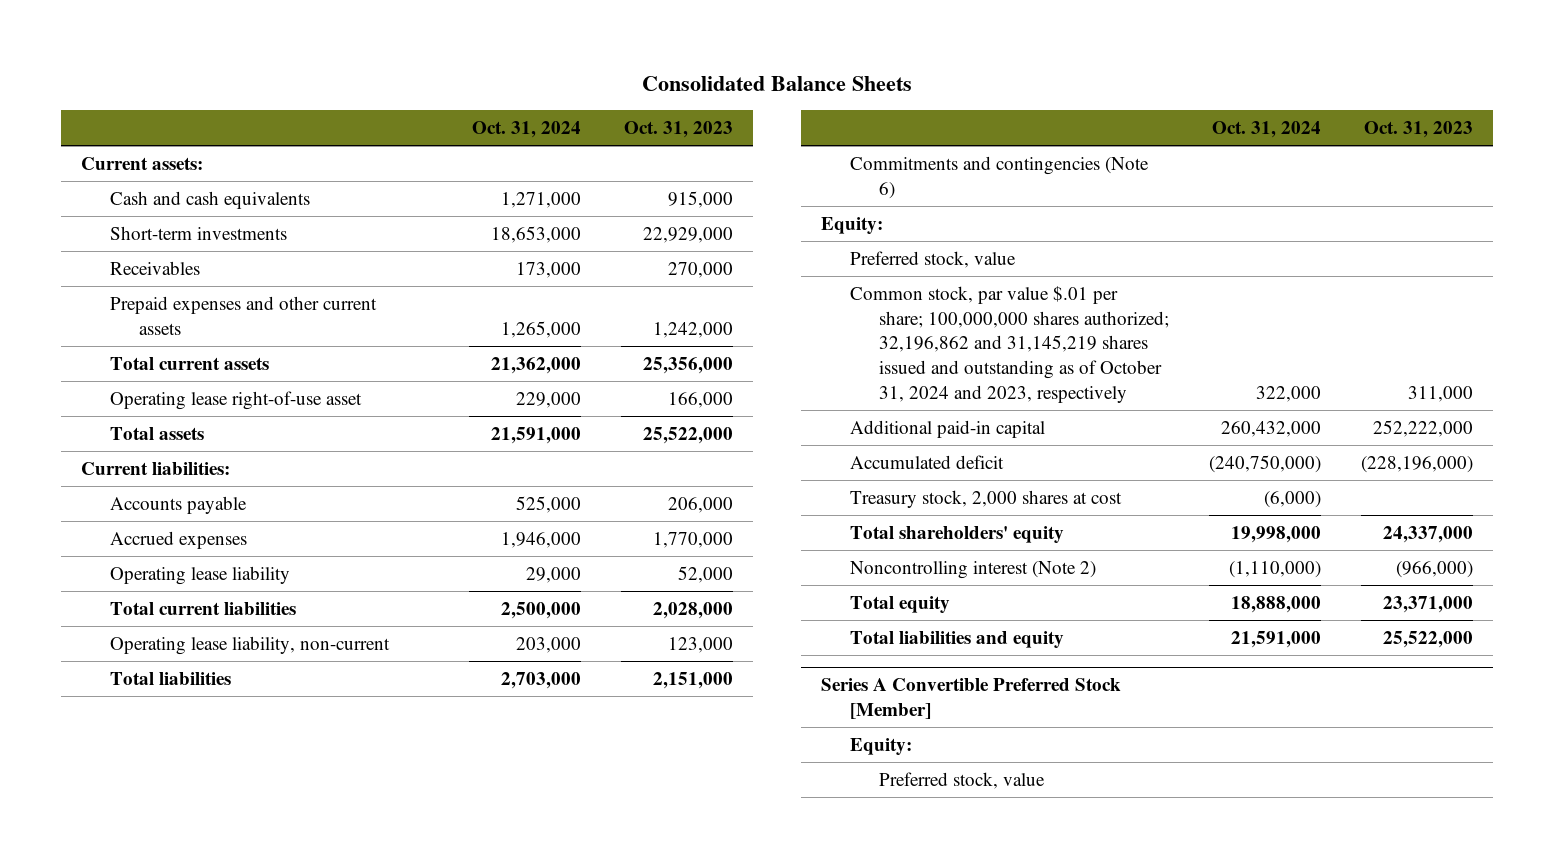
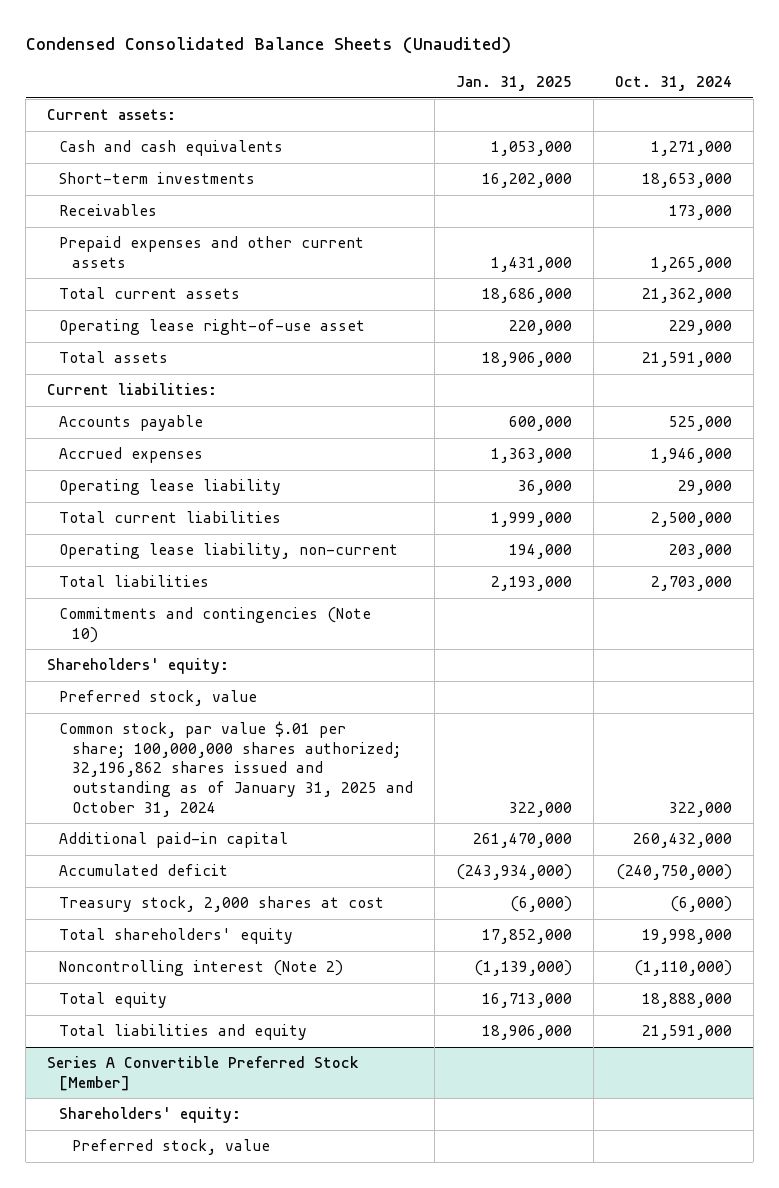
- Consolidated Balance Sheets
+ Condensed Consolidated Balance Sheets (Unaudited)
- | Oct. 31, 2024 | Oct. 31, 2023
+ | Jan. 31, 2025 | Oct. 31, 2024
- Commitments and contingencies (Note 6)
- Equity:
+ Commitments and contingencies (Note 10)
+ Shareholders' equity:
- Common stock, par value $.01 per share; 100,000,000 shares authorized; 32,196,862 and 31,145,219 shares issued and outstanding as of October 31, 2024 and 2023, respectively | 322,000 | 311,000
+ Common stock, par value $.01 per share; 100,000,000 shares authorized; 32,196,862 shares issued and outstanding as of January 31, 2025 and October 31, 2024 | 322,000 | 322,000
@ Series A Convertible Preferred Stock [Member]
- Equity:
+ Shareholders' equity:

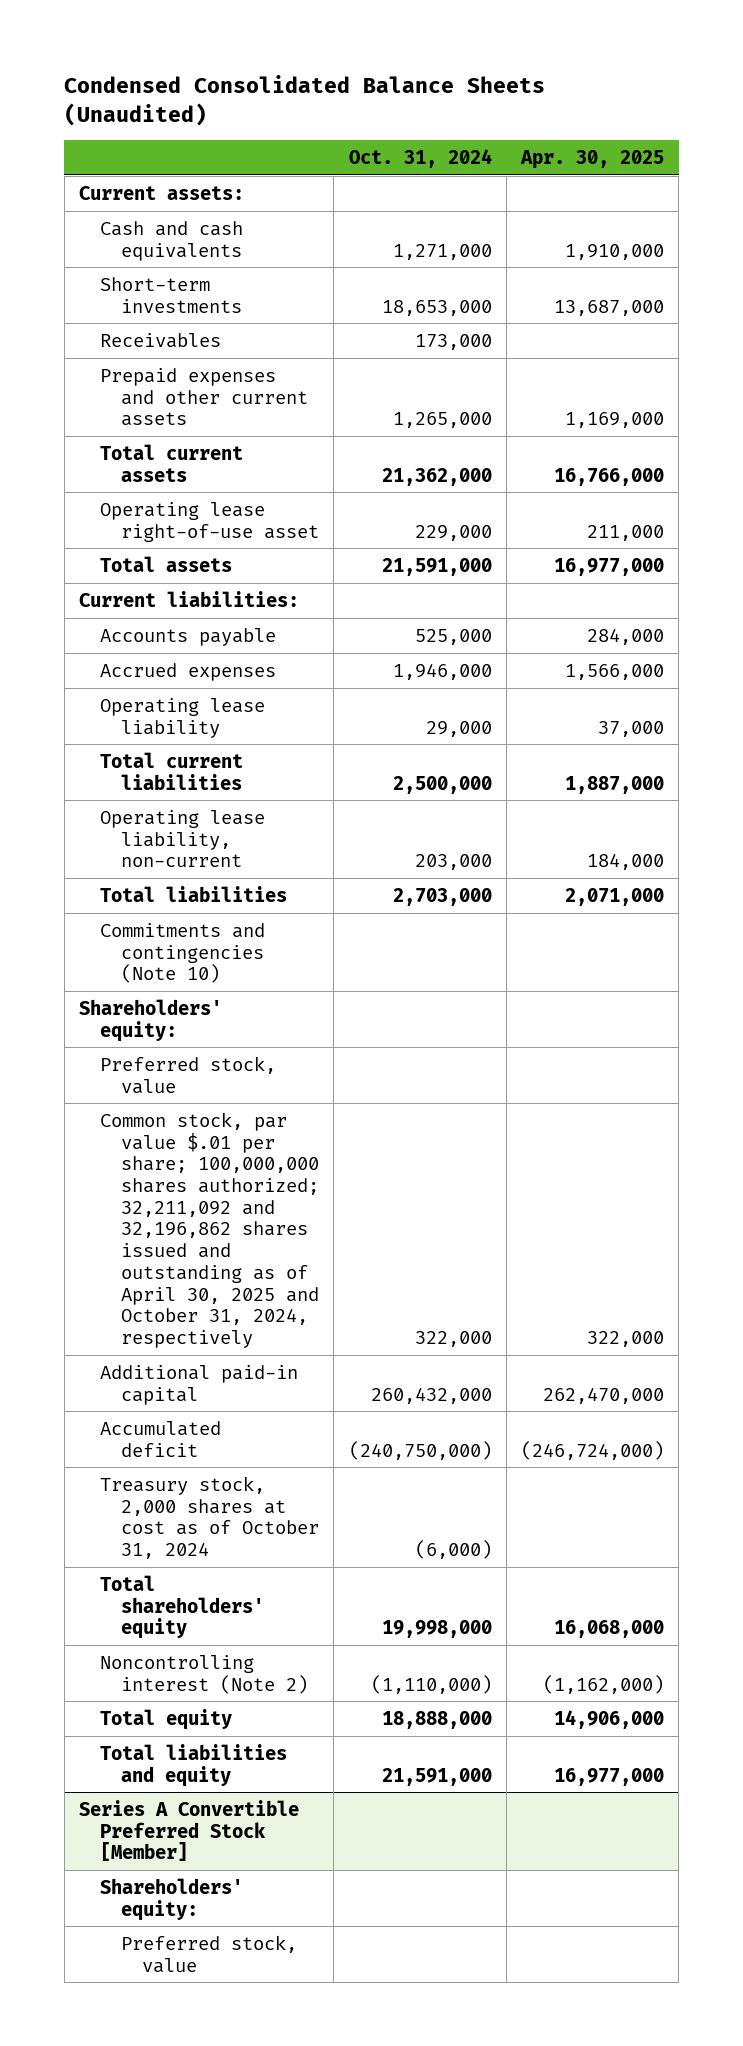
- | Jan. 31, 2025 | Oct. 31, 2024
+ | Oct. 31, 2024 | Apr. 30, 2025
- Common stock, par value $.01 per share; 100,000,000 shares authorized; 32,196,862 shares issued and outstanding as of January 31, 2025 and October 31, 2024 | 322,000 | 322,000
+ Common stock, par value $.01 per share; 100,000,000 shares authorized; 32,211,092 and 32,196,862 shares issued and outstanding as of April 30, 2025 and October 31, 2024, respectively | 322,000 | 322,000
- Treasury stock, 2,000 shares at cost | (6,000) | (6,000)
+ Treasury stock, 2,000 shares at cost as of October 31, 2024 | (6,000) |

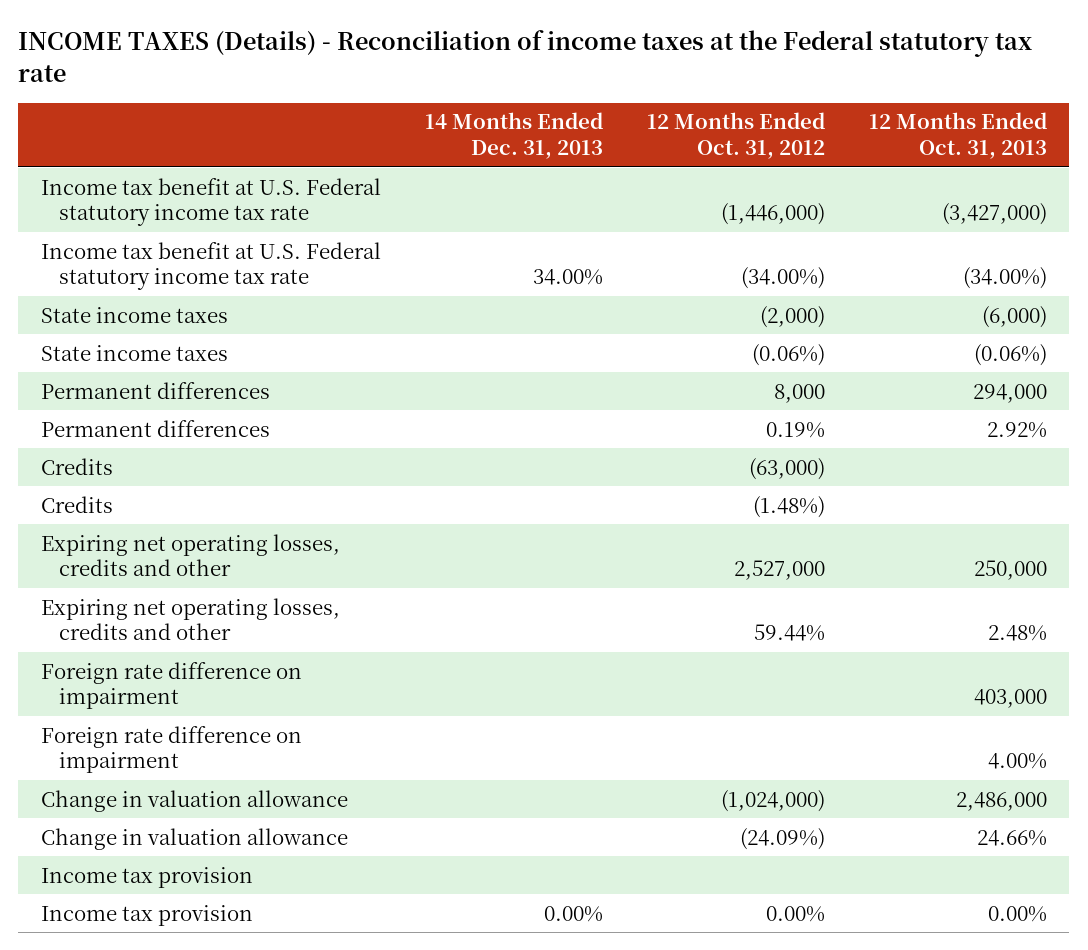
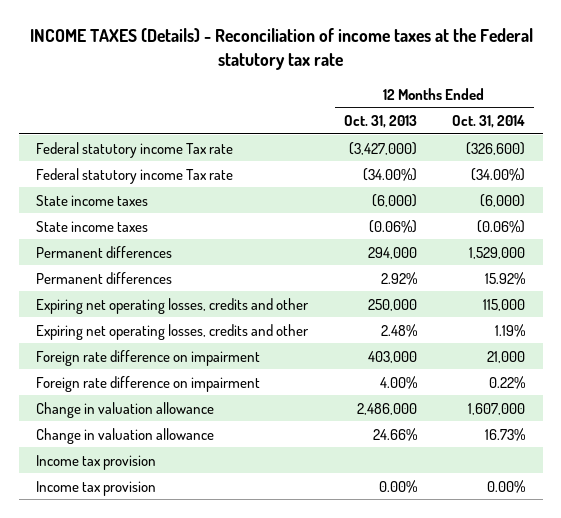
- | 14 Months Ended Dec. 31, 2013 | 12 Months Ended Oct. 31, 2012 | 12 Months Ended Oct. 31, 2013
+ | 12 Months Ended Oct. 31, 2013 | 12 Months Ended Oct. 31, 2014
- Income tax benefit at U.S. Federal statutory income tax rate | | (1,446,000) | (3,427,000)
- Income tax benefit at U.S. Federal statutory income tax rate | 34.00% | (34.00%) | (34.00%)
+ Federal statutory income Tax rate | (3,427,000) | (326,600)
+ Federal statutory income Tax rate | (34.00%) | (34.00%)
- Credits | | (63,000) |
- Credits | | (1.48%) |

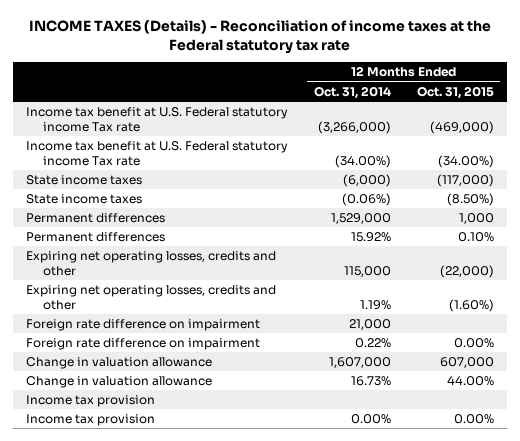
- | 12 Months Ended Oct. 31, 2013 | 12 Months Ended Oct. 31, 2014
+ | 12 Months Ended Oct. 31, 2014 | 12 Months Ended Oct. 31, 2015
- Federal statutory income Tax rate | (3,427,000) | (326,600)
- Federal statutory income Tax rate | (34.00%) | (34.00%)
+ Income tax benefit at U.S. Federal statutory income Tax rate | (3,266,000) | (469,000)
+ Income tax benefit at U.S. Federal statutory income Tax rate | (34.00%) | (34.00%)

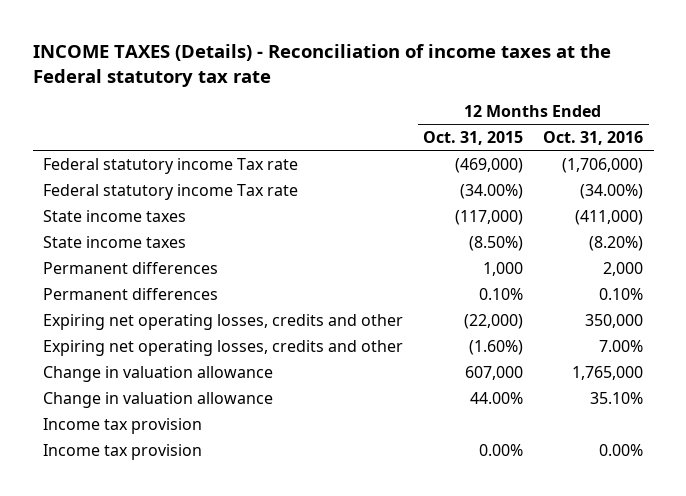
- | 12 Months Ended Oct. 31, 2014 | 12 Months Ended Oct. 31, 2015
+ | 12 Months Ended Oct. 31, 2015 | 12 Months Ended Oct. 31, 2016
- Income tax benefit at U.S. Federal statutory income Tax rate | (3,266,000) | (469,000)
- Income tax benefit at U.S. Federal statutory income Tax rate | (34.00%) | (34.00%)
+ Federal statutory income Tax rate | (469,000) | (1,706,000)
+ Federal statutory income Tax rate | (34.00%) | (34.00%)
- Foreign rate difference on impairment | 21,000 |
- Foreign rate difference on impairment | 0.22% | 0.00%

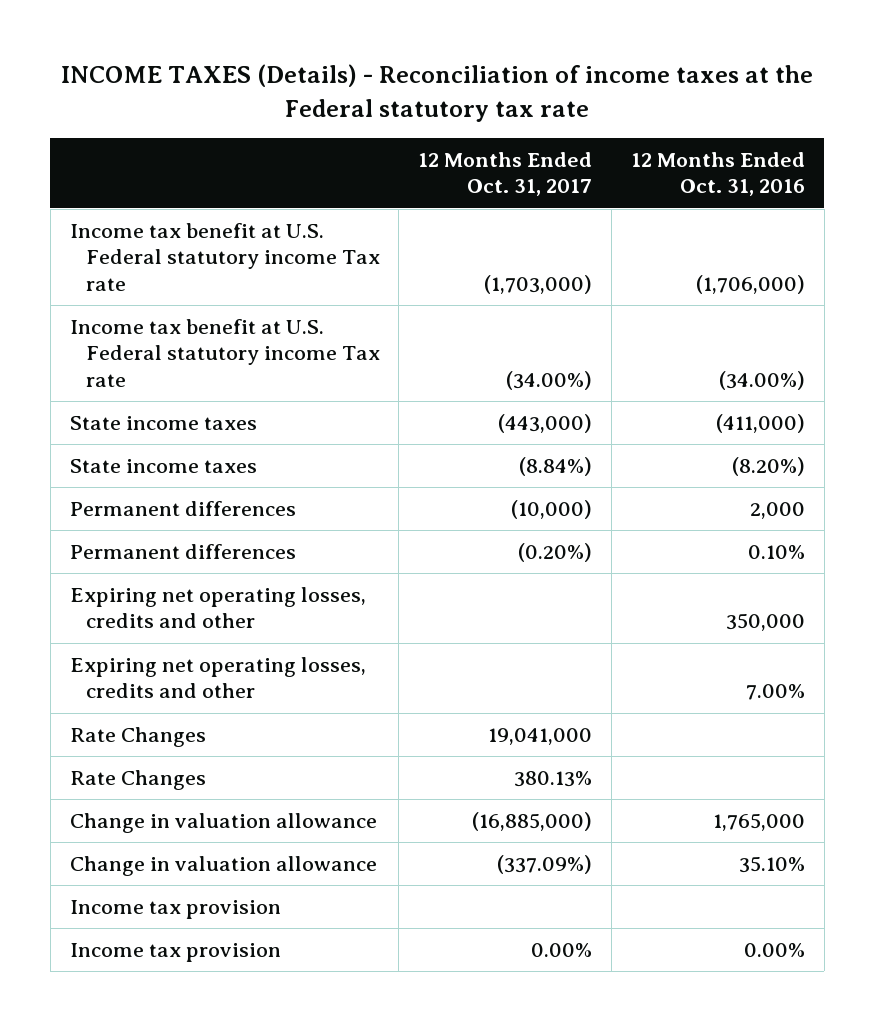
- | 12 Months Ended Oct. 31, 2015 | 12 Months Ended Oct. 31, 2016
+ | 12 Months Ended Oct. 31, 2017 | 12 Months Ended Oct. 31, 2016
- Federal statutory income Tax rate | (469,000) | (1,706,000)
- Federal statutory income Tax rate | (34.00%) | (34.00%)
+ Income tax benefit at U.S. Federal statutory income Tax rate | (1,703,000) | (1,706,000)
+ Income tax benefit at U.S. Federal statutory income Tax rate | (34.00%) | (34.00%)
+ Rate Changes | 19,041,000 |
+ Rate Changes | 380.13% |

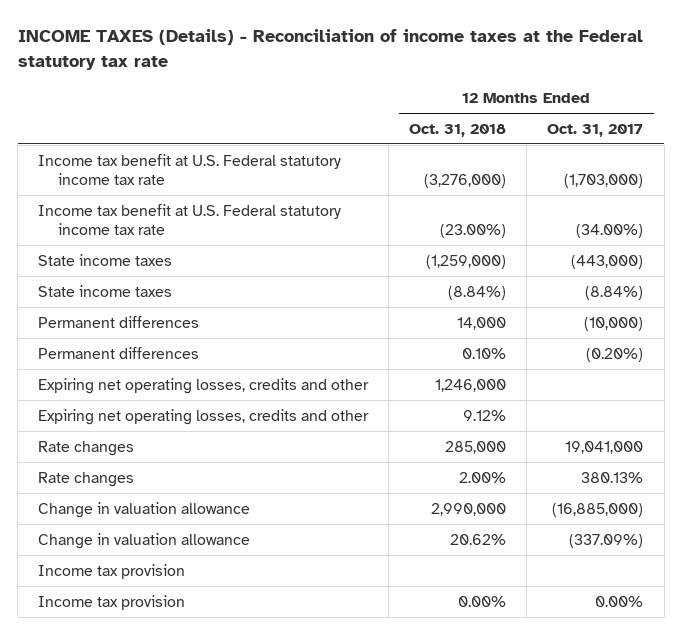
- | 12 Months Ended Oct. 31, 2017 | 12 Months Ended Oct. 31, 2016
+ | 12 Months Ended Oct. 31, 2018 | 12 Months Ended Oct. 31, 2017
- Income tax benefit at U.S. Federal statutory income Tax rate | (1,703,000) | (1,706,000)
- Income tax benefit at U.S. Federal statutory income Tax rate | (34.00%) | (34.00%)
+ Income tax benefit at U.S. Federal statutory income tax rate | (3,276,000) | (1,703,000)
+ Income tax benefit at U.S. Federal statutory income tax rate | (23.00%) | (34.00%)
- Rate Changes | 19,041,000 |
- Rate Changes | 380.13% |
+ Rate changes | 285,000 | 19,041,000
+ Rate changes | 2.00% | 380.13%

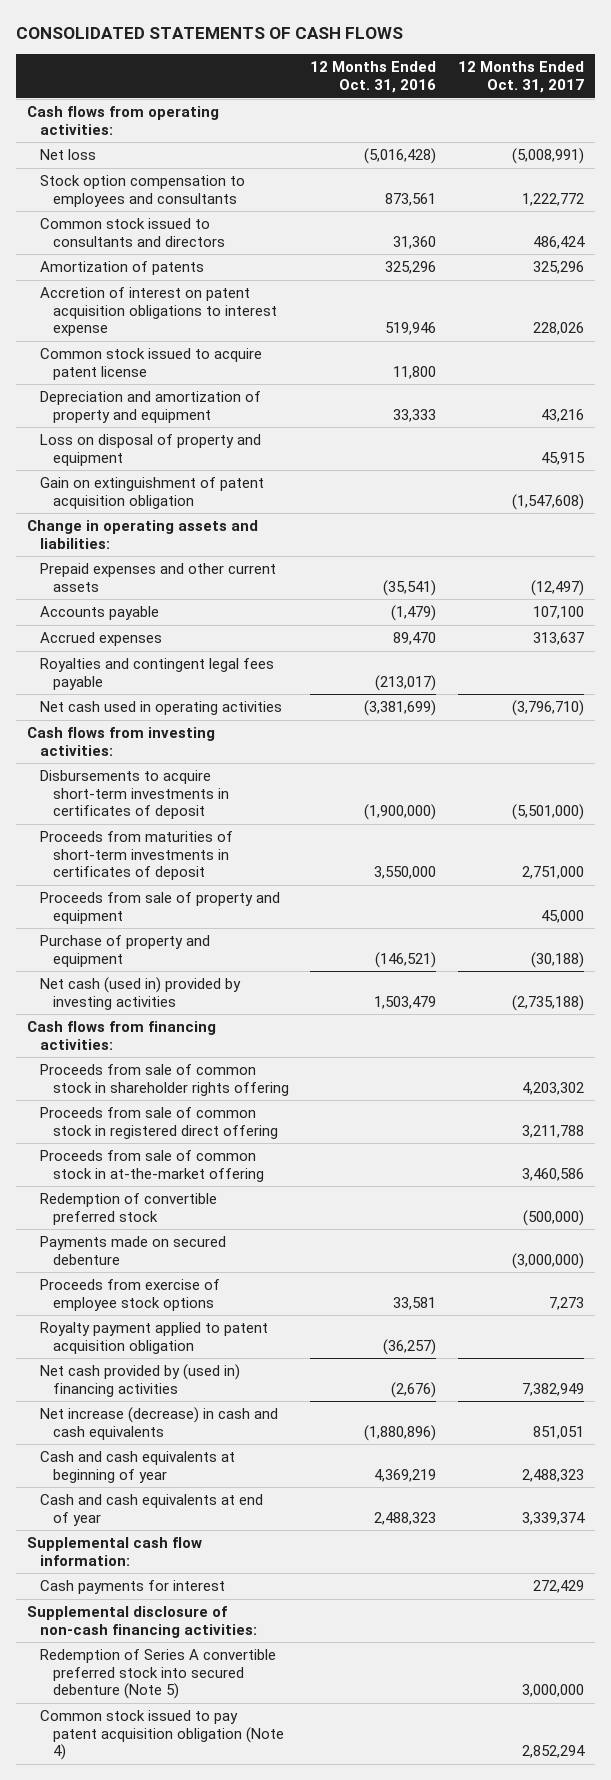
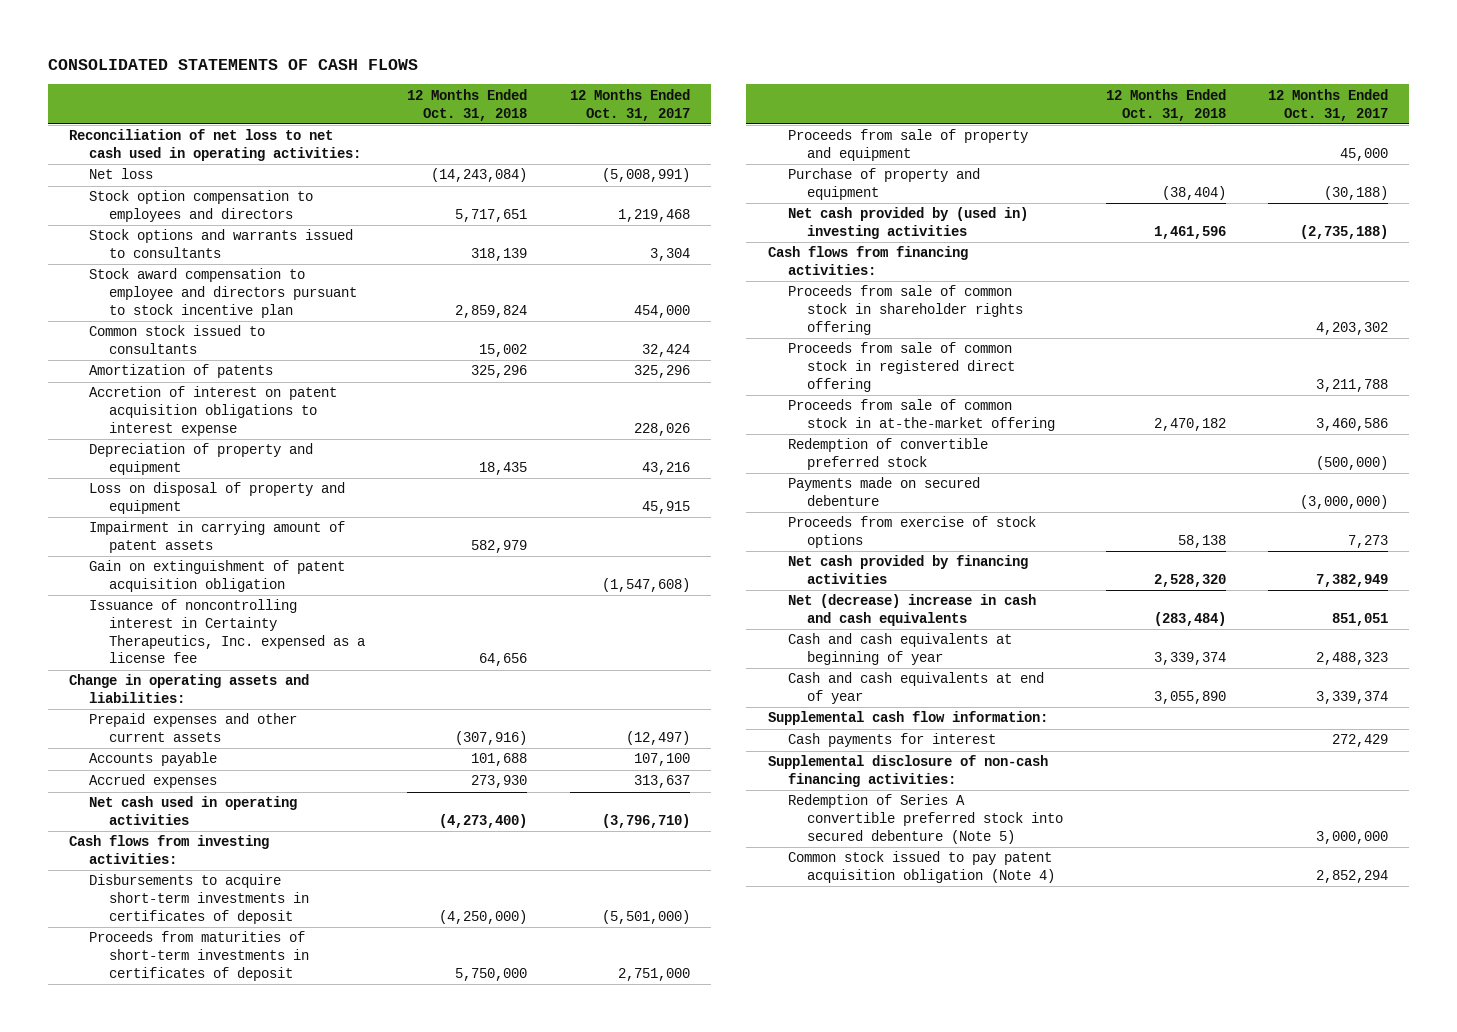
- | 12 Months Ended Oct. 31, 2016 | 12 Months Ended Oct. 31, 2017
+ | 12 Months Ended Oct. 31, 2018 | 12 Months Ended Oct. 31, 2017
- Cash flows from operating activities:
+ Reconciliation of net loss to net cash used in operating activities:
- Stock option compensation to employees and consultants | 873,561 | 1,222,772
- Common stock issued to consultants and directors | 31,360 | 486,424
+ Stock option compensation to employees and directors | 5,717,651 | 1,219,468
+ Stock options and warrants issued to consultants | 318,139 | 3,304
+ Stock award compensation to employee and directors pursuant to stock incentive plan | 2,859,824 | 454,000
+ Common stock issued to consultants | 15,002 | 32,424
- Common stock issued to acquire patent license | 11,800 |
- Depreciation and amortization of property and equipment | 33,333 | 43,216
+ Depreciation of property and equipment | 18,435 | 43,216
+ Impairment in carrying amount of patent assets | 582,979 |
+ Issuance of noncontrolling interest in Certainty Therapeutics, Inc. expensed as a license fee | 64,656 |
- Royalties and contingent legal fees payable | (213,017) |
- Net cash (used in) provided by investing activities | 1,503,479 | (2,735,188)
+ Net cash provided by (used in) investing activities | 1,461,596 | (2,735,188)
- Proceeds from exercise of employee stock options | 33,581 | 7,273
- Royalty payment applied to patent acquisition obligation | (36,257) |
- Net cash provided by (used in) financing activities | (2,676) | 7,382,949
- Net increase (decrease) in cash and cash equivalents | (1,880,896) | 851,051
+ Proceeds from exercise of stock options | 58,138 | 7,273
+ Net cash provided by financing activities | 2,528,320 | 7,382,949
+ Net (decrease) increase in cash and cash equivalents | (283,484) | 851,051

